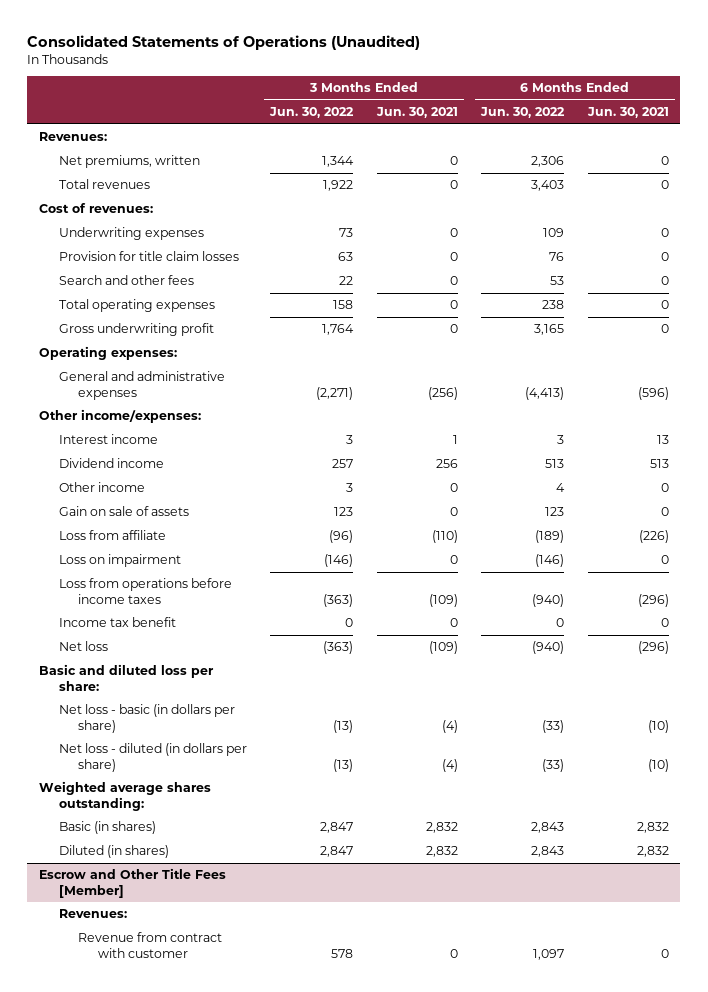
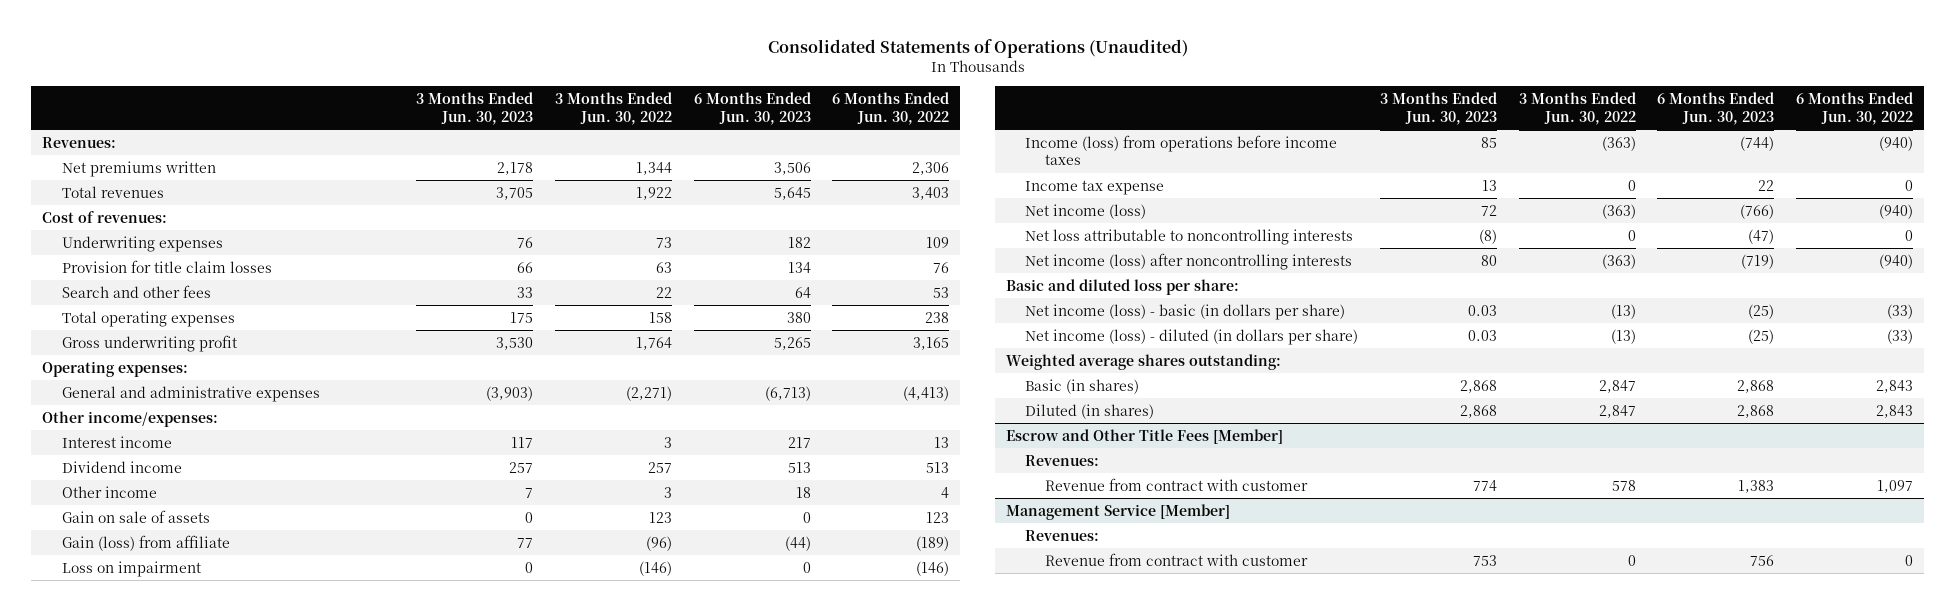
- | 3 Months Ended Jun. 30, 2022 | 3 Months Ended Jun. 30, 2021 | 6 Months Ended Jun. 30, 2022 | 6 Months Ended Jun. 30, 2021
+ | 3 Months Ended Jun. 30, 2023 | 3 Months Ended Jun. 30, 2022 | 6 Months Ended Jun. 30, 2023 | 6 Months Ended Jun. 30, 2022
- Net premiums, written | 1,344 | 0 | 2,306 | 0
+ Net premiums written | 2,178 | 1,344 | 3,506 | 2,306
- Interest income | 3 | 1 | 3 | 13
+ Interest income | 117 | 3 | 217 | 13
- Loss from affiliate | (96) | (110) | (189) | (226)
+ Gain (loss) from affiliate | 77 | (96) | (44) | (189)
- Loss from operations before income taxes | (363) | (109) | (940) | (296)
- Income tax benefit | 0 | 0 | 0 | 0
- Net loss | (363) | (109) | (940) | (296)
+ Income (loss) from operations before income taxes | 85 | (363) | (744) | (940)
+ Income tax expense | 13 | 0 | 22 | 0
+ Net income (loss) | 72 | (363) | (766) | (940)
+ Net loss attributable to noncontrolling interests | (8) | 0 | (47) | 0
+ Net income (loss) after noncontrolling interests | 80 | (363) | (719) | (940)
- Net loss - basic (in dollars per share) | (13) | (4) | (33) | (10)
- Net loss - diluted (in dollars per share) | (13) | (4) | (33) | (10)
+ Net income (loss) - basic (in dollars per share) | 0.03 | (13) | (25) | (33)
+ Net income (loss) - diluted (in dollars per share) | 0.03 | (13) | (25) | (33)
+ Management Service [Member]
+ Revenues:
+ Revenue from contract with customer | 753 | 0 | 756 | 0

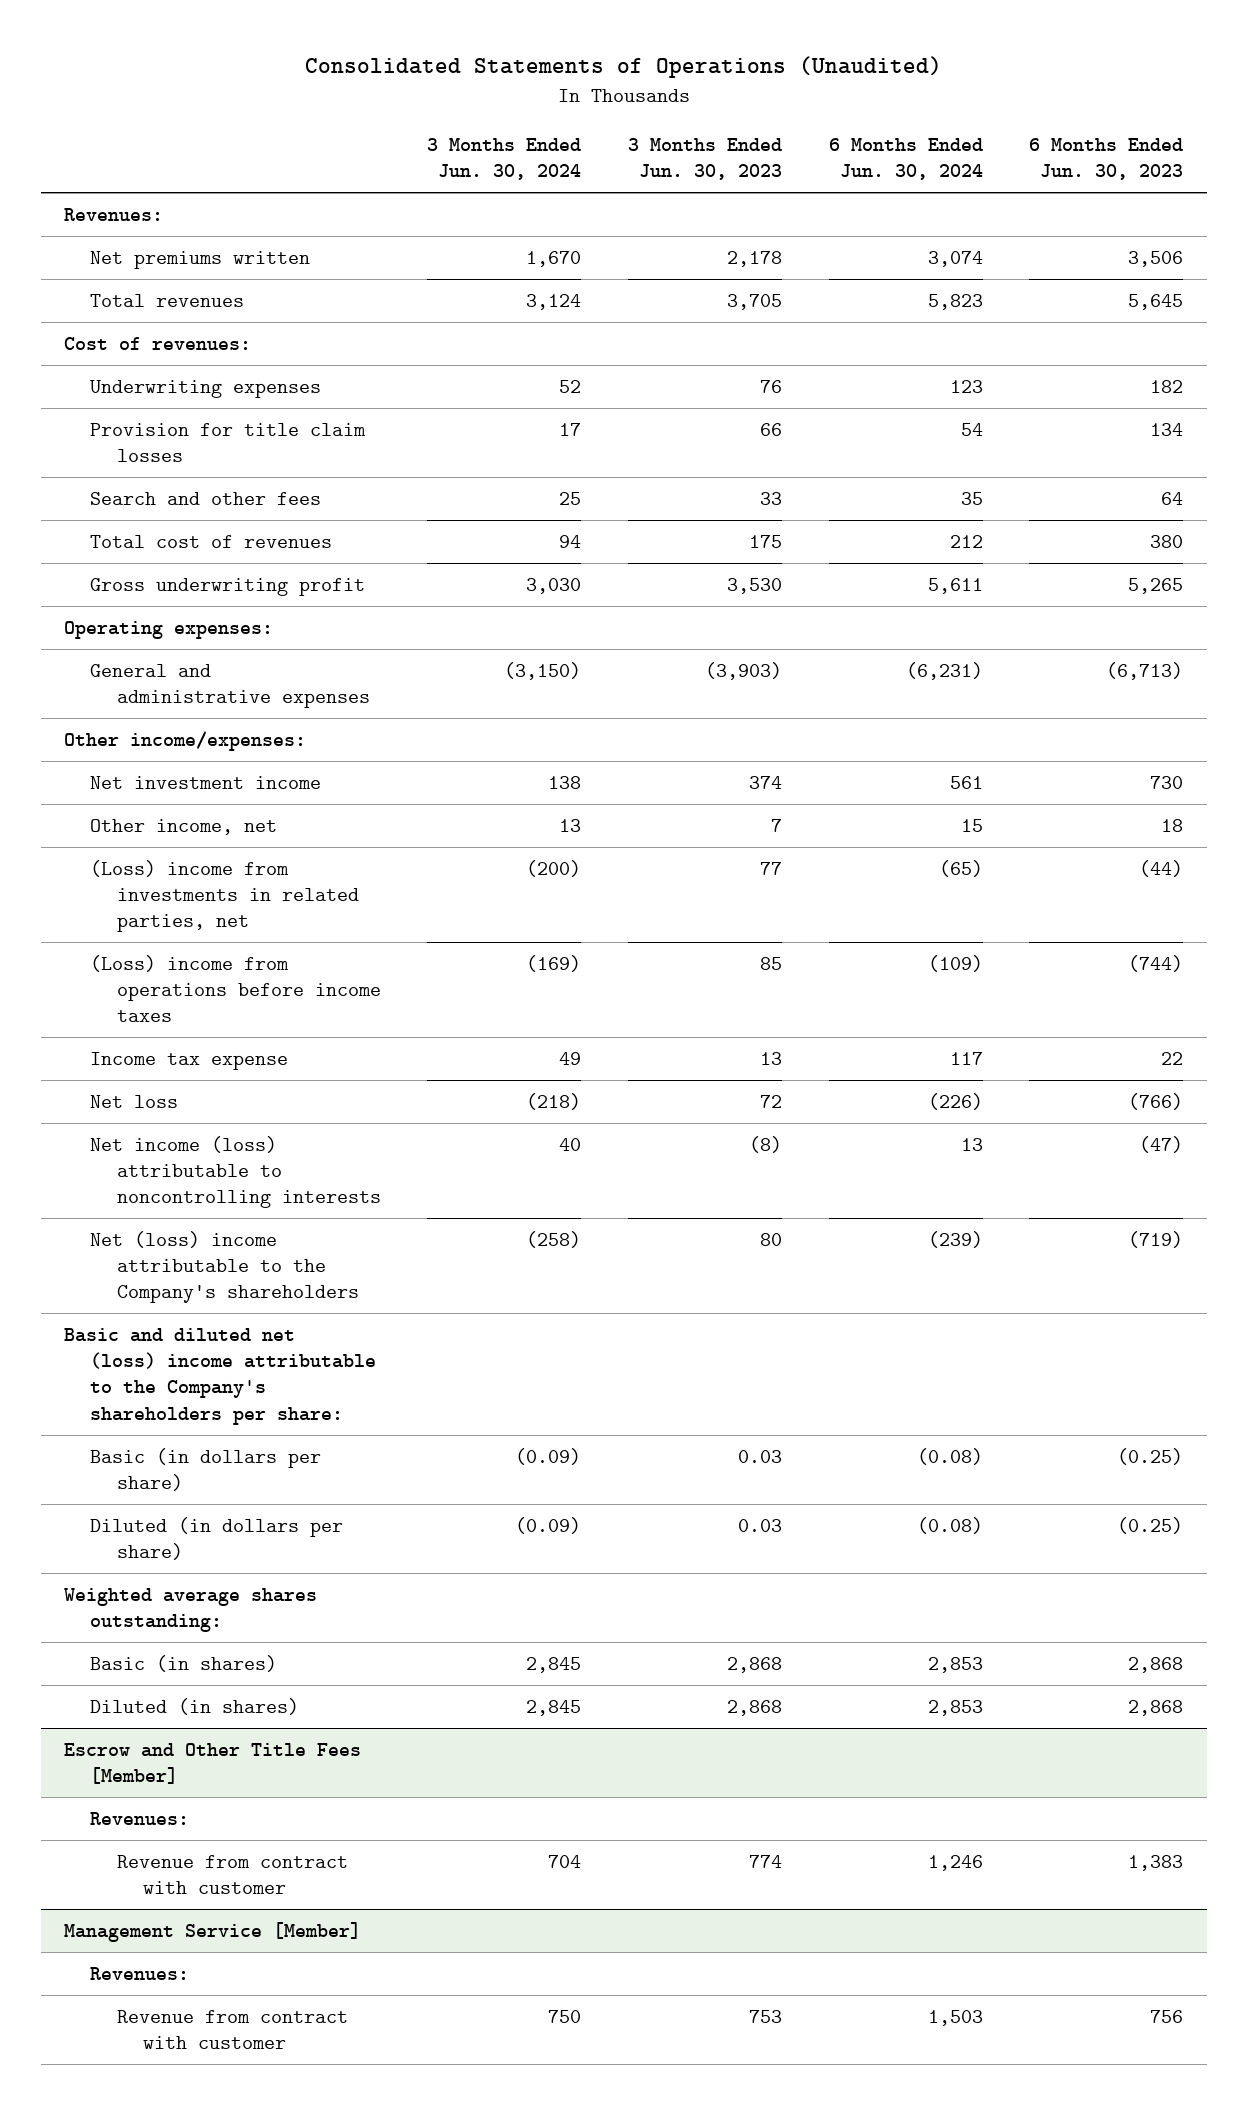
- | 3 Months Ended Jun. 30, 2023 | 3 Months Ended Jun. 30, 2022 | 6 Months Ended Jun. 30, 2023 | 6 Months Ended Jun. 30, 2022
+ | 3 Months Ended Jun. 30, 2024 | 3 Months Ended Jun. 30, 2023 | 6 Months Ended Jun. 30, 2024 | 6 Months Ended Jun. 30, 2023
- Total operating expenses | 175 | 158 | 380 | 238
+ Total cost of revenues | 94 | 175 | 212 | 380
- Interest income | 117 | 3 | 217 | 13
- Dividend income | 257 | 257 | 513 | 513
- Other income | 7 | 3 | 18 | 4
- Gain on sale of assets | 0 | 123 | 0 | 123
- Gain (loss) from affiliate | 77 | (96) | (44) | (189)
- Loss on impairment | 0 | (146) | 0 | (146)
- Income (loss) from operations before income taxes | 85 | (363) | (744) | (940)
+ Net investment income | 138 | 374 | 561 | 730
+ Other income, net | 13 | 7 | 15 | 18
+ (Loss) income from investments in related parties, net | (200) | 77 | (65) | (44)
+ (Loss) income from operations before income taxes | (169) | 85 | (109) | (744)
- Net income (loss) | 72 | (363) | (766) | (940)
- Net loss attributable to noncontrolling interests | (8) | 0 | (47) | 0
- Net income (loss) after noncontrolling interests | 80 | (363) | (719) | (940)
- Basic and diluted loss per share:
- Net income (loss) - basic (in dollars per share) | 0.03 | (13) | (25) | (33)
- Net income (loss) - diluted (in dollars per share) | 0.03 | (13) | (25) | (33)
+ Net loss | (218) | 72 | (226) | (766)
+ Net income (loss) attributable to noncontrolling interests | 40 | (8) | 13 | (47)
+ Net (loss) income attributable to the Company's shareholders | (258) | 80 | (239) | (719)
+ Basic and diluted net (loss) income attributable to the Company's shareholders per share:
+ Basic (in dollars per share) | (0.09) | 0.03 | (0.08) | (0.25)
+ Diluted (in dollars per share) | (0.09) | 0.03 | (0.08) | (0.25)

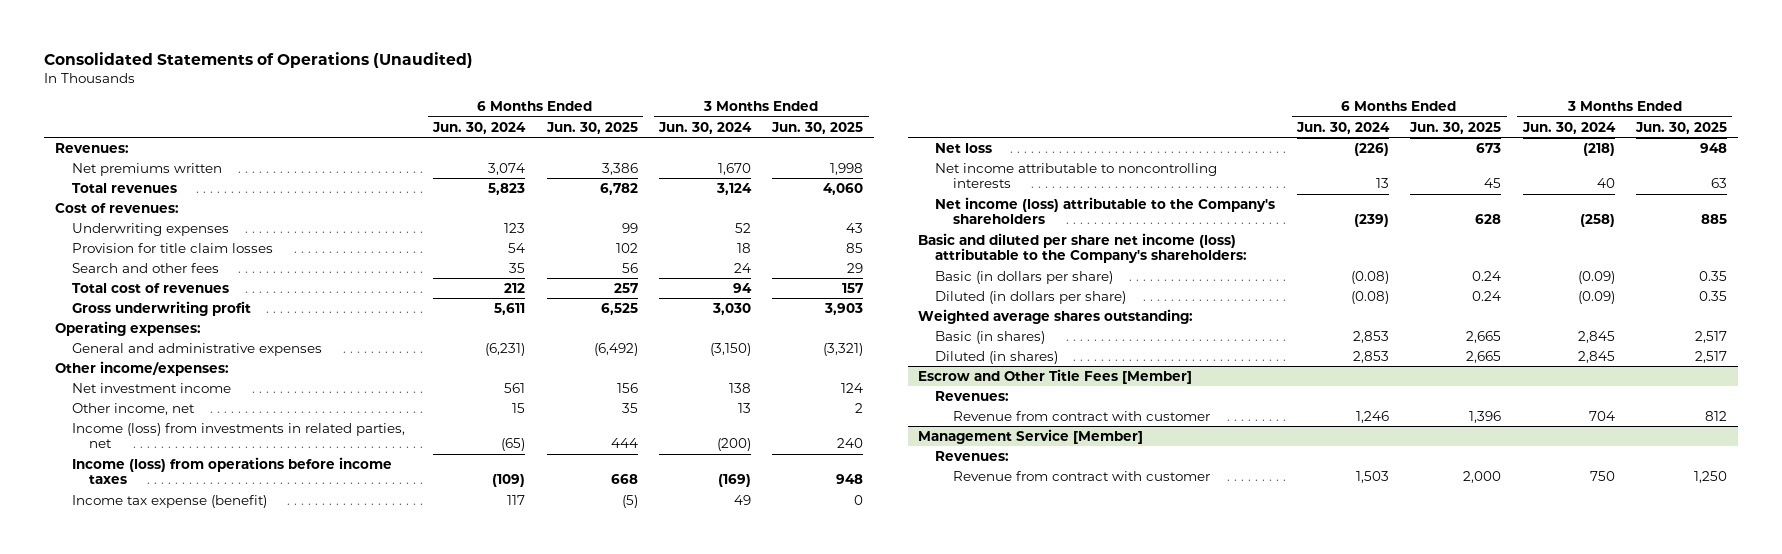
- | 3 Months Ended Jun. 30, 2024 | 3 Months Ended Jun. 30, 2023 | 6 Months Ended Jun. 30, 2024 | 6 Months Ended Jun. 30, 2023
+ | 6 Months Ended Jun. 30, 2024 | 6 Months Ended Jun. 30, 2025 | 3 Months Ended Jun. 30, 2024 | 3 Months Ended Jun. 30, 2025
- Provision for title claim losses | 17 | 66 | 54 | 134
- Search and other fees | 25 | 33 | 35 | 64
+ Provision for title claim losses | 54 | 102 | 18 | 85
+ Search and other fees | 35 | 56 | 24 | 29
- (Loss) income from investments in related parties, net | (200) | 77 | (65) | (44)
- (Loss) income from operations before income taxes | (169) | 85 | (109) | (744)
- Income tax expense | 49 | 13 | 117 | 22
+ Income (loss) from investments in related parties, net | (65) | 444 | (200) | 240
+ Income (loss) from operations before income taxes | (109) | 668 | (169) | 948
+ Income tax expense (benefit) | 117 | (5) | 49 | 0
- Net income (loss) attributable to noncontrolling interests | 40 | (8) | 13 | (47)
- Net (loss) income attributable to the Company's shareholders | (258) | 80 | (239) | (719)
- Basic and diluted net (loss) income attributable to the Company's shareholders per share:
+ Net income attributable to noncontrolling interests | 13 | 45 | 40 | 63
+ Net income (loss) attributable to the Company's shareholders | (239) | 628 | (258) | 885
+ Basic and diluted per share net income (loss) attributable to the Company's shareholders:

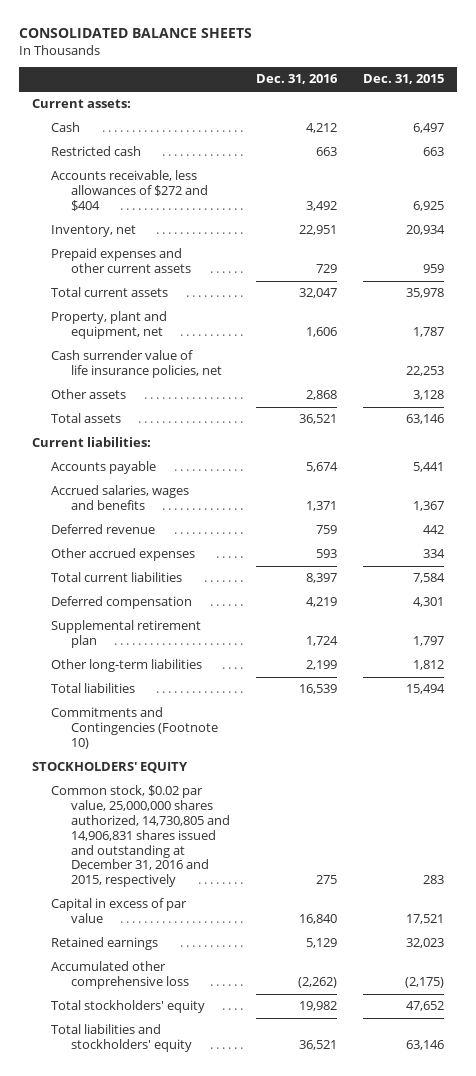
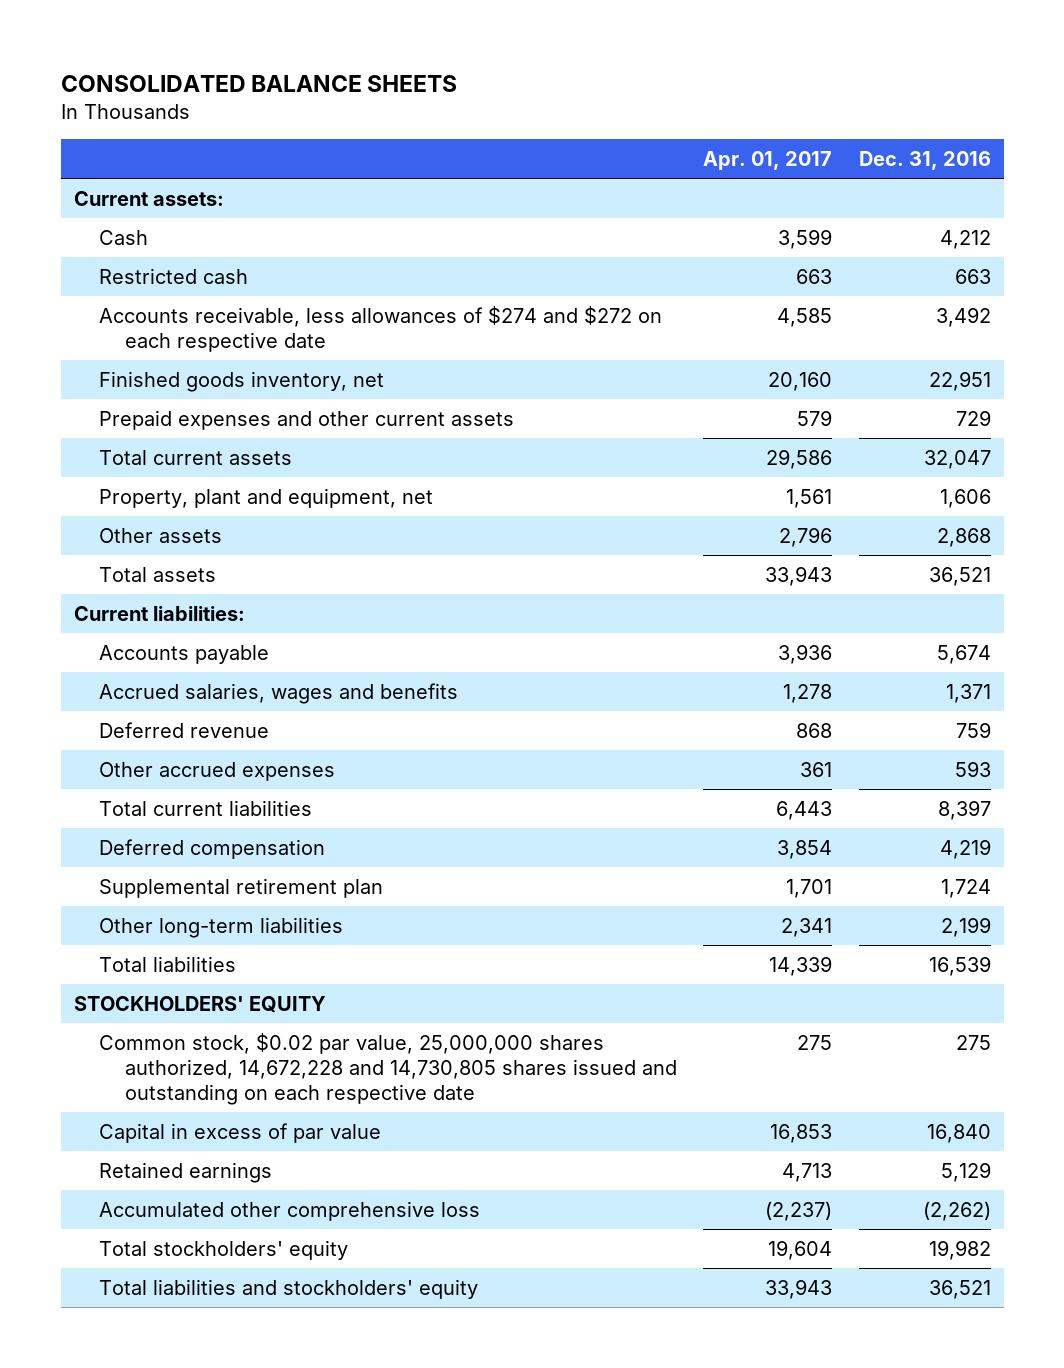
- | Dec. 31, 2016 | Dec. 31, 2015
+ | Apr. 01, 2017 | Dec. 31, 2016
- Accounts receivable, less allowances of $272 and $404 | 3,492 | 6,925
- Inventory, net | 22,951 | 20,934
+ Accounts receivable, less allowances of $274 and $272 on each respective date | 4,585 | 3,492
+ Finished goods inventory, net | 20,160 | 22,951
- Cash surrender value of life insurance policies, net | | 22,253
- Commitments and Contingencies (Footnote 10)
- Common stock, $0.02 par value, 25,000,000 shares authorized, 14,730,805 and 14,906,831 shares issued and outstanding at December 31, 2016 and 2015, respectively | 275 | 283
+ Common stock, $0.02 par value, 25,000,000 shares authorized, 14,672,228 and 14,730,805 shares issued and outstanding on each respective date | 275 | 275

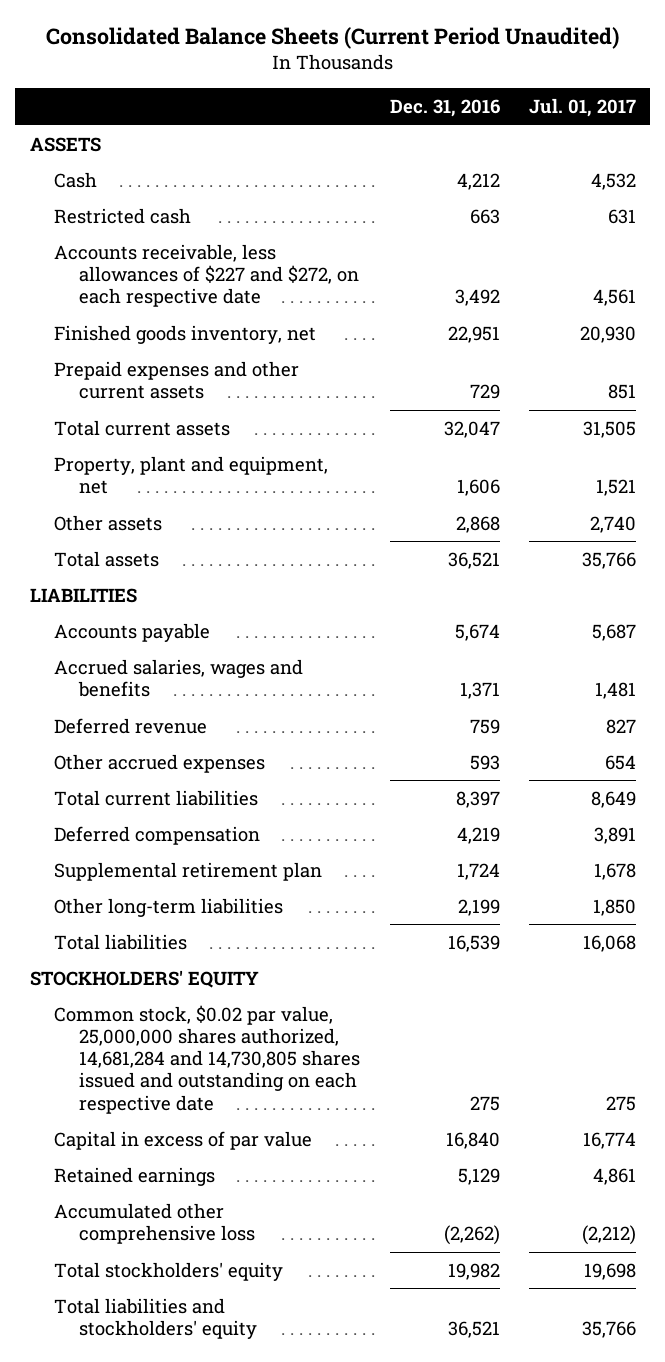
- CONSOLIDATED BALANCE SHEETS
+ Consolidated Balance Sheets (Current Period Unaudited)
- | Apr. 01, 2017 | Dec. 31, 2016
+ | Dec. 31, 2016 | Jul. 01, 2017
- Current assets:
+ ASSETS
- Accounts receivable, less allowances of $274 and $272 on each respective date | 4,585 | 3,492
+ Accounts receivable, less allowances of $227 and $272, on each respective date | 3,492 | 4,561
- Current liabilities:
+ LIABILITIES
- Common stock, $0.02 par value, 25,000,000 shares authorized, 14,672,228 and 14,730,805 shares issued and outstanding on each respective date | 275 | 275
+ Common stock, $0.02 par value, 25,000,000 shares authorized, 14,681,284 and 14,730,805 shares issued and outstanding on each respective date | 275 | 275

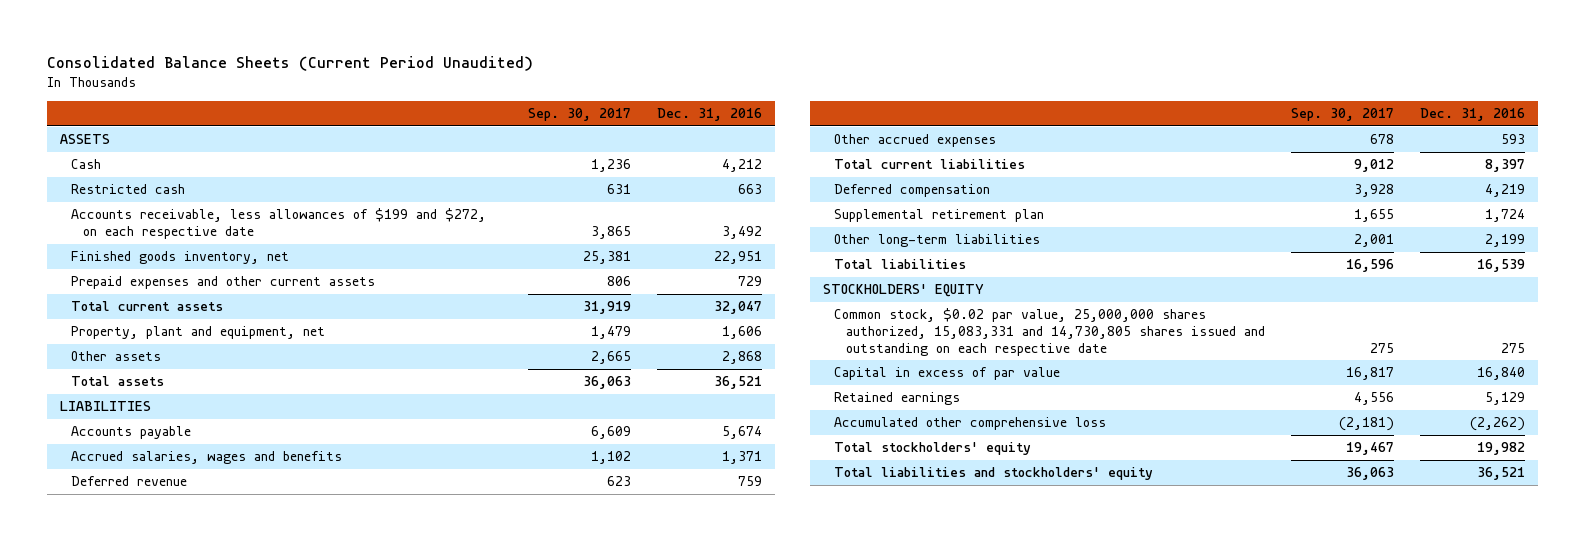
- | Dec. 31, 2016 | Jul. 01, 2017
+ | Sep. 30, 2017 | Dec. 31, 2016
- Accounts receivable, less allowances of $227 and $272, on each respective date | 3,492 | 4,561
+ Accounts receivable, less allowances of $199 and $272, on each respective date | 3,865 | 3,492
- Common stock, $0.02 par value, 25,000,000 shares authorized, 14,681,284 and 14,730,805 shares issued and outstanding on each respective date | 275 | 275
+ Common stock, $0.02 par value, 25,000,000 shares authorized, 15,083,331 and 14,730,805 shares issued and outstanding on each respective date | 275 | 275

